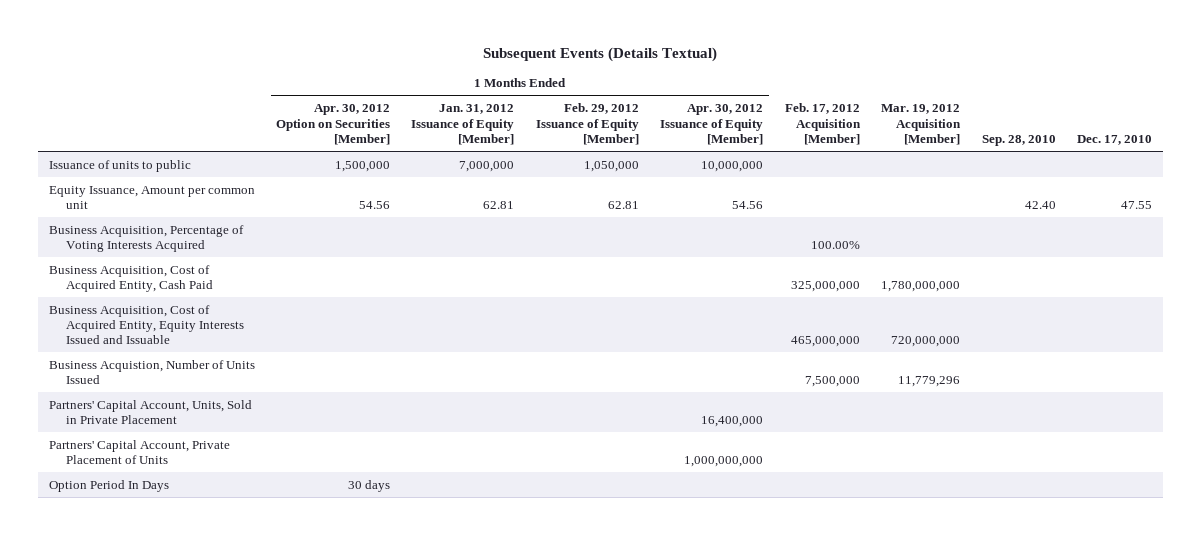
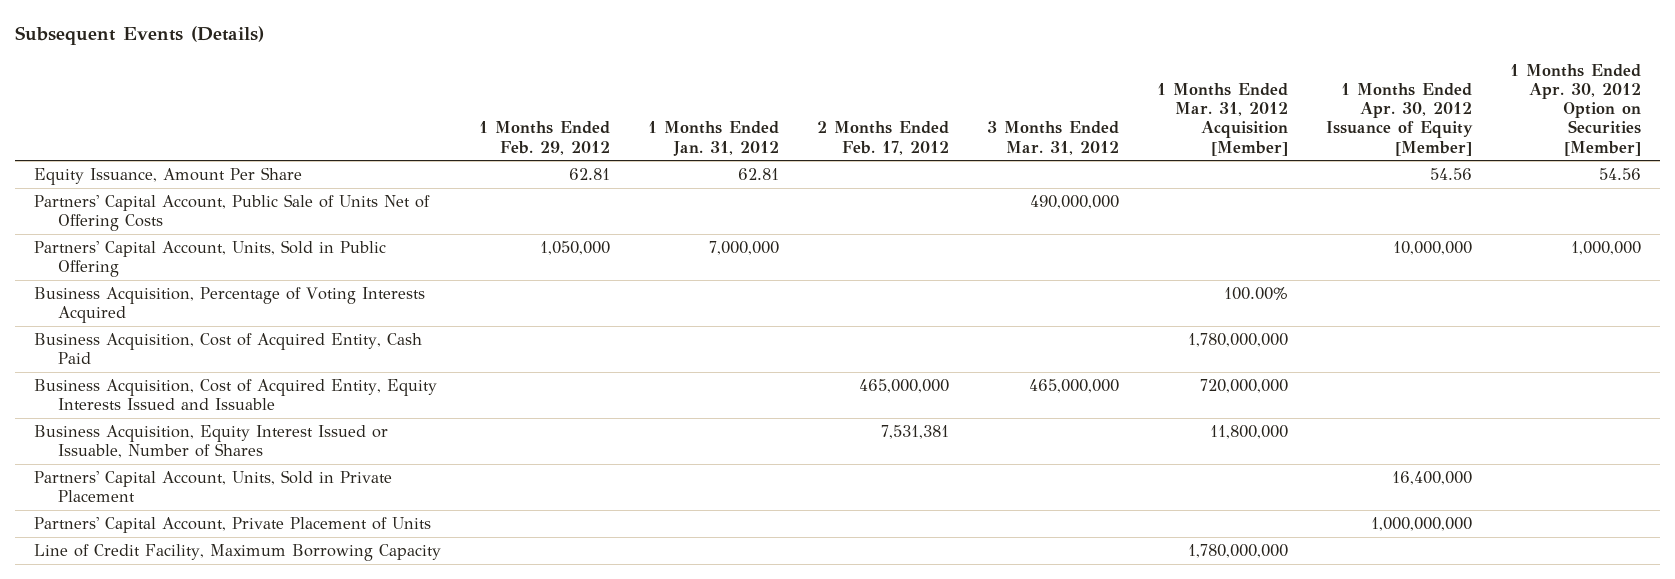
- Subsequent Events (Details Textual)
+ Subsequent Events (Details)
- | 1 Months Ended Apr. 30, 2012 Option on Securities [Member] | 1 Months Ended Jan. 31, 2012 Issuance of Equity [Member] | 1 Months Ended Feb. 29, 2012 Issuance of Equity [Member] | 1 Months Ended Apr. 30, 2012 Issuance of Equity [Member] | Feb. 17, 2012 Acquisition [Member] | Mar. 19, 2012 Acquisition [Member] | Sep. 28, 2010 | Dec. 17, 2010
+ | 1 Months Ended Feb. 29, 2012 | 1 Months Ended Jan. 31, 2012 | 2 Months Ended Feb. 17, 2012 | 3 Months Ended Mar. 31, 2012 | 1 Months Ended Mar. 31, 2012 Acquisition [Member] | 1 Months Ended Apr. 30, 2012 Issuance of Equity [Member] | 1 Months Ended Apr. 30, 2012 Option on Securities [Member]
- Issuance of units to public | 1,500,000 | 7,000,000 | 1,050,000 | 10,000,000 | | | |
- Equity Issuance, Amount per common unit | 54.56 | 62.81 | 62.81 | 54.56 | | | 42.40 | 47.55
+ Equity Issuance, Amount Per Share | 62.81 | 62.81 | | | | 54.56 | 54.56
+ Partners' Capital Account, Public Sale of Units Net of Offering Costs | | | | 490,000,000 | | |
+ Partners' Capital Account, Units, Sold in Public Offering | 1,050,000 | 7,000,000 | | | | 10,000,000 | 1,000,000
- Business Acquistion, Number of Units Issued | | | | | 7,500,000 | 11,779,296 | |
+ Business Acquisition, Equity Interest Issued or Issuable, Number of Shares | | | 7,531,381 | | 11,800,000 | |
- Option Period In Days | 30 days | | | | | | |
+ Line of Credit Facility, Maximum Borrowing Capacity | | | | | 1,780,000,000 | |

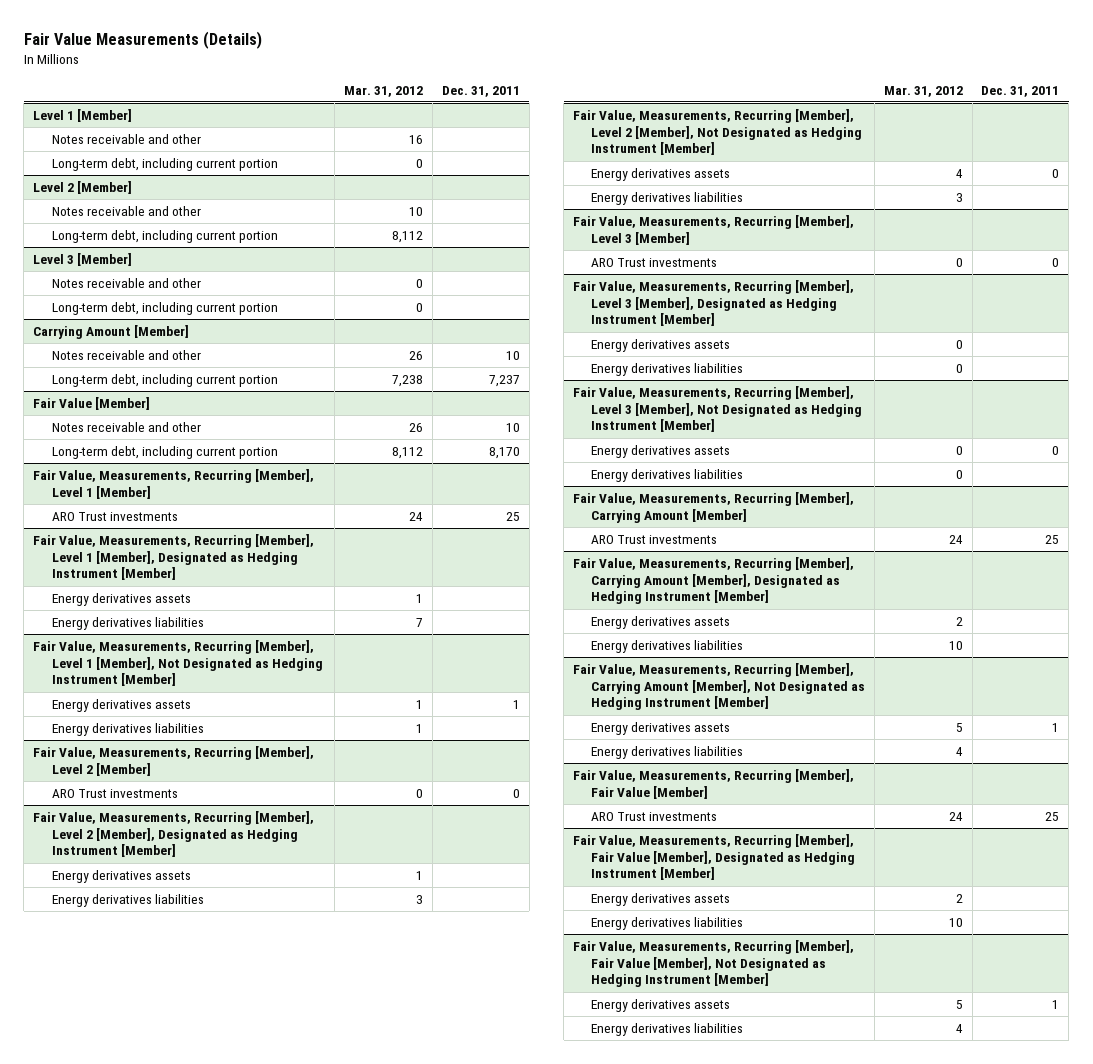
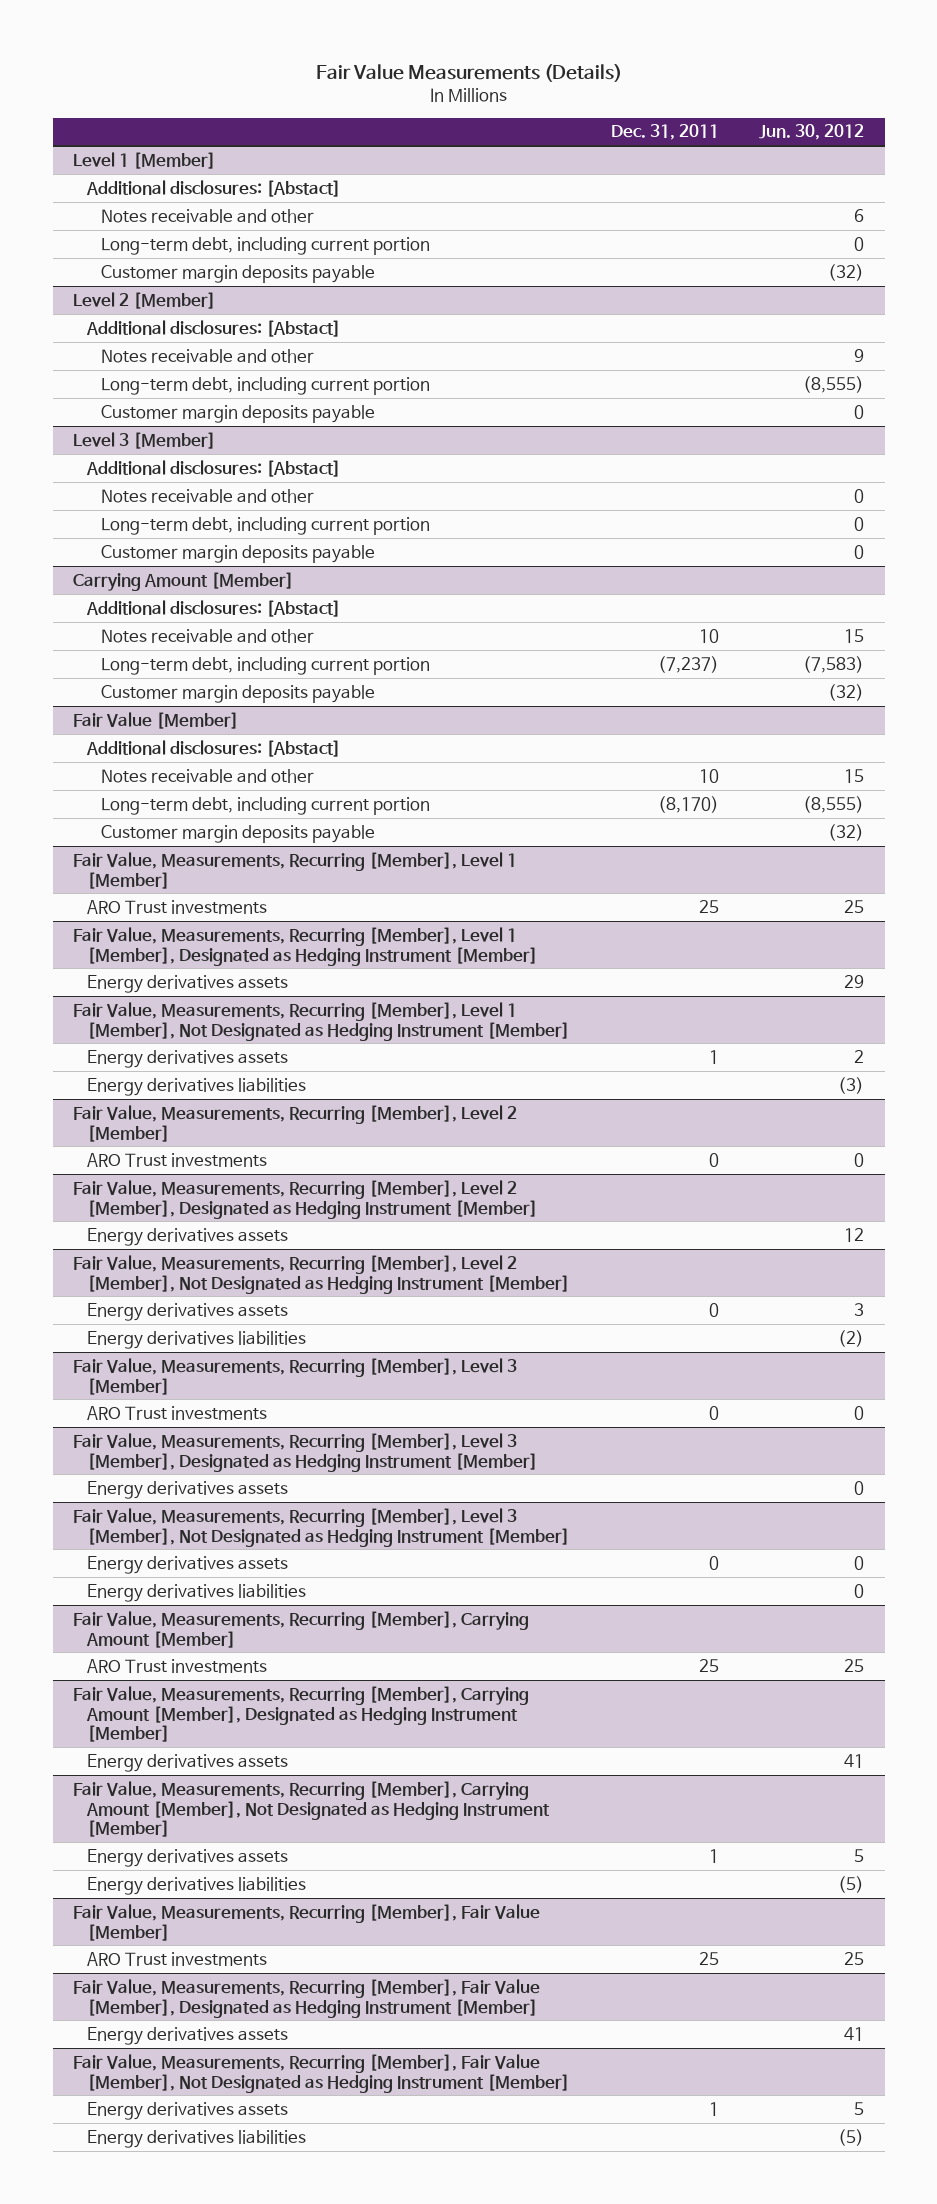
- | Mar. 31, 2012 | Dec. 31, 2011
+ | Dec. 31, 2011 | Jun. 30, 2012
@ Level 1 [Member]
+ Additional disclosures: [Abstact]
+ Customer margin deposits payable | | (32)
@ Level 2 [Member]
+ Additional disclosures: [Abstact]
+ Customer margin deposits payable | | 0
@ Level 3 [Member]
+ Additional disclosures: [Abstact]
+ Customer margin deposits payable | | 0
@ Carrying Amount [Member]
+ Additional disclosures: [Abstact]
- Long-term debt, including current portion | 7,238 | 7,237
+ Long-term debt, including current portion | (7,237) | (7,583)
+ Customer margin deposits payable | | (32)
@ Fair Value [Member]
+ Additional disclosures: [Abstact]
- Long-term debt, including current portion | 8,112 | 8,170
+ Long-term debt, including current portion | (8,170) | (8,555)
+ Customer margin deposits payable | | (32)
@ Fair Value, Measurements, Recurring [Member], Level 1 [Member], Designated as Hedging Instrument [Member]
- Energy derivatives liabilities | 7 |
@ Fair Value, Measurements, Recurring [Member], Level 2 [Member], Designated as Hedging Instrument [Member]
- Energy derivatives liabilities | 3 |
@ Fair Value, Measurements, Recurring [Member], Level 3 [Member], Designated as Hedging Instrument [Member]
- Energy derivatives liabilities | 0 |
@ Fair Value, Measurements, Recurring [Member], Carrying Amount [Member], Designated as Hedging Instrument [Member]
- Energy derivatives liabilities | 10 |
@ Fair Value, Measurements, Recurring [Member], Fair Value [Member], Designated as Hedging Instrument [Member]
- Energy derivatives liabilities | 10 |

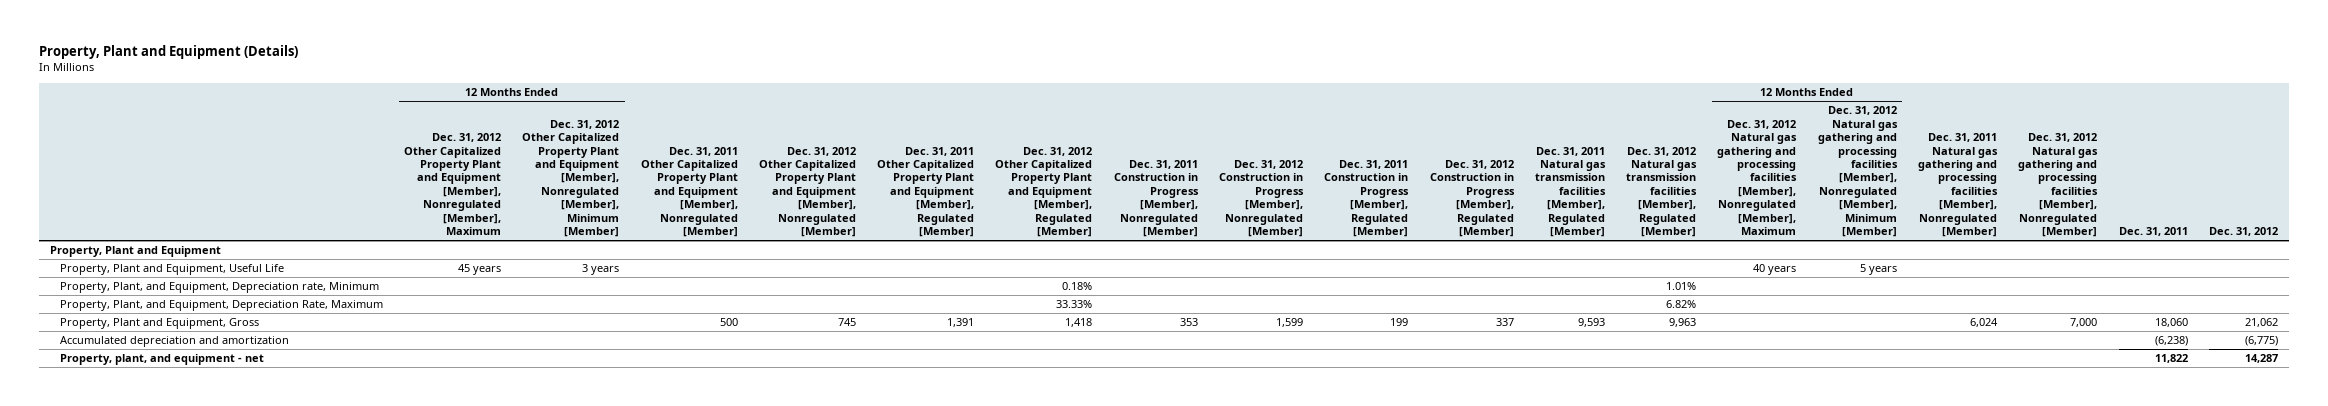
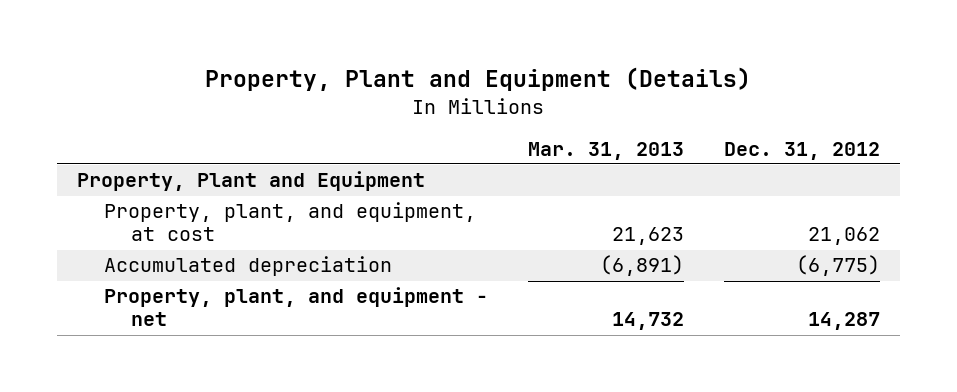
- | 12 Months Ended Dec. 31, 2012 Other Capitalized Property Plant and Equipment [Member], Nonregulated [Member], Maximum | 12 Months Ended Dec. 31, 2012 Other Capitalized Property Plant and Equipment [Member], Nonregulated [Member], Minimum [Member] | Dec. 31, 2011 Other Capitalized Property Plant and Equipment [Member], Nonregulated [Member] | Dec. 31, 2012 Other Capitalized Property Plant and Equipment [Member], Nonregulated [Member] | Dec. 31, 2011 Other Capitalized Property Plant and Equipment [Member], Regulated [Member] | Dec. 31, 2012 Other Capitalized Property Plant and Equipment [Member], Regulated [Member] | Dec. 31, 2011 Construction in Progress [Member], Nonregulated [Member] | Dec. 31, 2012 Construction in Progress [Member], Nonregulated [Member] | Dec. 31, 2011 Construction in Progress [Member], Regulated [Member] | Dec. 31, 2012 Construction in Progress [Member], Regulated [Member] | Dec. 31, 2011 Natural gas transmission facilities [Member], Regulated [Member] | Dec. 31, 2012 Natural gas transmission facilities [Member], Regulated [Member] | 12 Months Ended Dec. 31, 2012 Natural gas gathering and processing facilities [Member], Nonregulated [Member], Maximum | 12 Months Ended Dec. 31, 2012 Natural gas gathering and processing facilities [Member], Nonregulated [Member], Minimum [Member] | Dec. 31, 2011 Natural gas gathering and processing facilities [Member], Nonregulated [Member] | Dec. 31, 2012 Natural gas gathering and processing facilities [Member], Nonregulated [Member] | Dec. 31, 2011 | Dec. 31, 2012
+ | Mar. 31, 2013 | Dec. 31, 2012
- Property, Plant and Equipment, Useful Life | 45 years | 3 years | | | | | | | | | | | 40 years | 5 years | | | |
- Property, Plant, and Equipment, Depreciation rate, Minimum | | | | | | 0.18% | | | | | | 1.01% | | | | | |
- Property, Plant, and Equipment, Depreciation Rate, Maximum | | | | | | 33.33% | | | | | | 6.82% | | | | | |
- Property, Plant and Equipment, Gross | | | 500 | 745 | 1,391 | 1,418 | 353 | 1,599 | 199 | 337 | 9,593 | 9,963 | | | 6,024 | 7,000 | 18,060 | 21,062
- Accumulated depreciation and amortization | | | | | | | | | | | | | | | | | (6,238) | (6,775)
+ Property, plant, and equipment, at cost | 21,623 | 21,062
+ Accumulated depreciation | (6,891) | (6,775)

